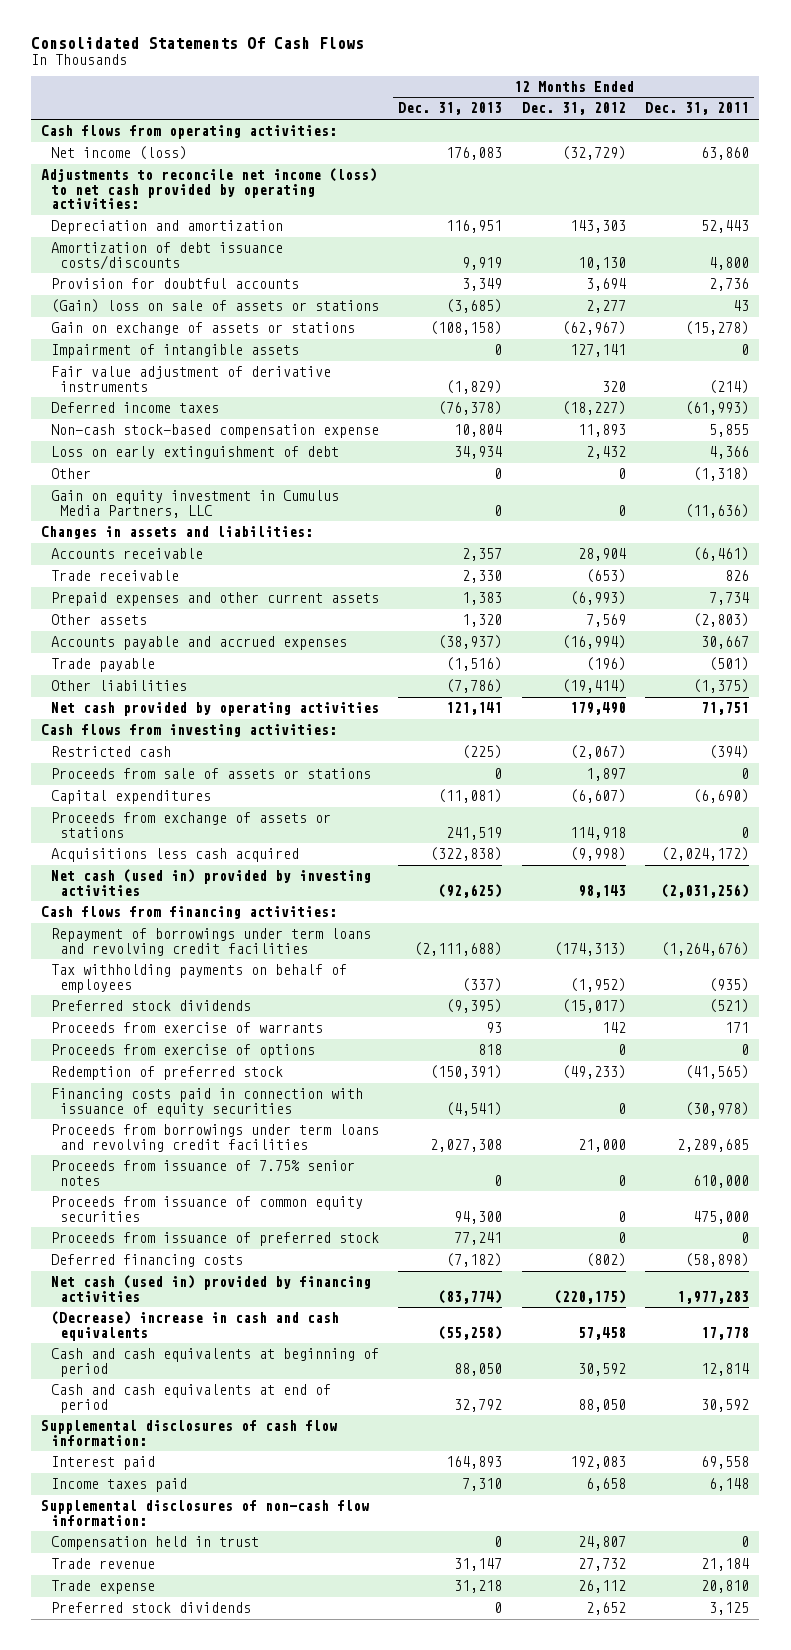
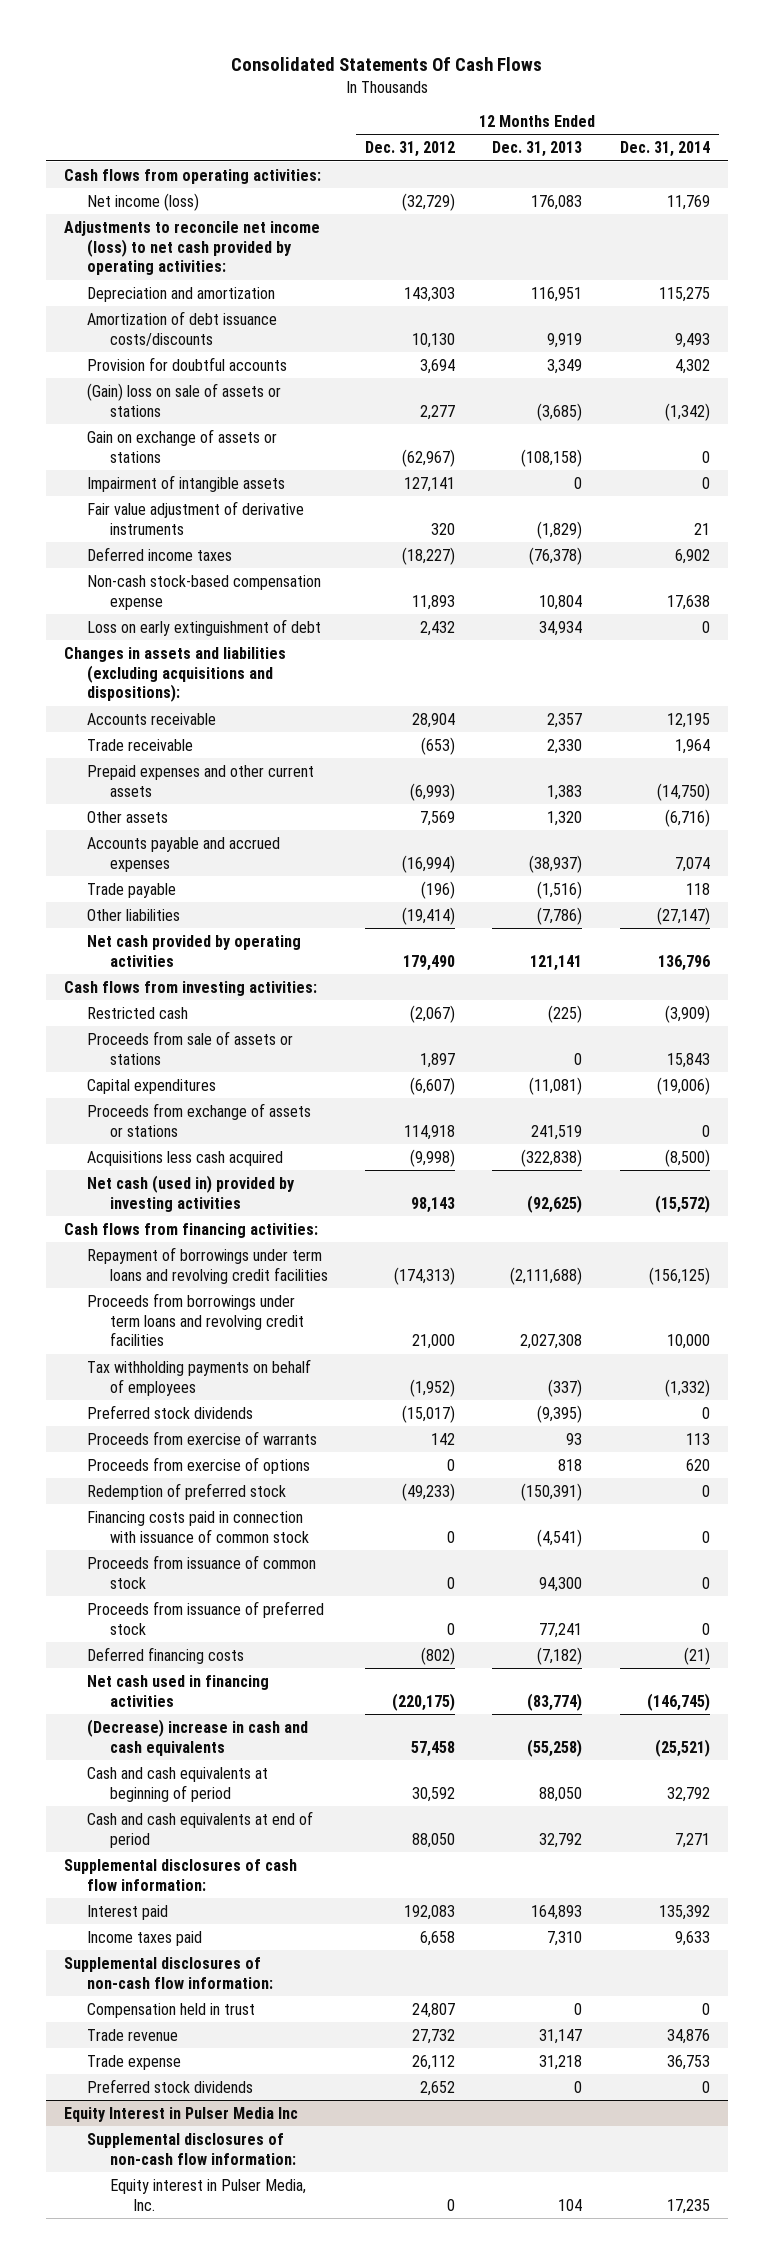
- | 12 Months Ended Dec. 31, 2013 | 12 Months Ended Dec. 31, 2012 | 12 Months Ended Dec. 31, 2011
+ | 12 Months Ended Dec. 31, 2012 | 12 Months Ended Dec. 31, 2013 | 12 Months Ended Dec. 31, 2014
- Other | 0 | 0 | (1,318)
- Gain on equity investment in Cumulus Media Partners, LLC | 0 | 0 | (11,636)
- Changes in assets and liabilities:
+ Changes in assets and liabilities (excluding acquisitions and dispositions):
moved up: Proceeds from borrowings under term loans and revolving credit facilities | 21,000 | 2,027,308 | 10,000
- Financing costs paid in connection with issuance of equity securities | (4,541) | 0 | (30,978)
- Proceeds from issuance of 7.75% senior notes | 0 | 0 | 610,000
- Proceeds from issuance of common equity securities | 94,300 | 0 | 475,000
+ Financing costs paid in connection with issuance of common stock | 0 | (4,541) | 0
+ Proceeds from issuance of common stock | 0 | 94,300 | 0
- Net cash (used in) provided by financing activities | (83,774) | (220,175) | 1,977,283
+ Net cash used in financing activities | (220,175) | (83,774) | (146,745)
+ Equity Interest in Pulser Media Inc
+ Supplemental disclosures of non-cash flow information:
+ Equity interest in Pulser Media, Inc. | 0 | 104 | 17,235

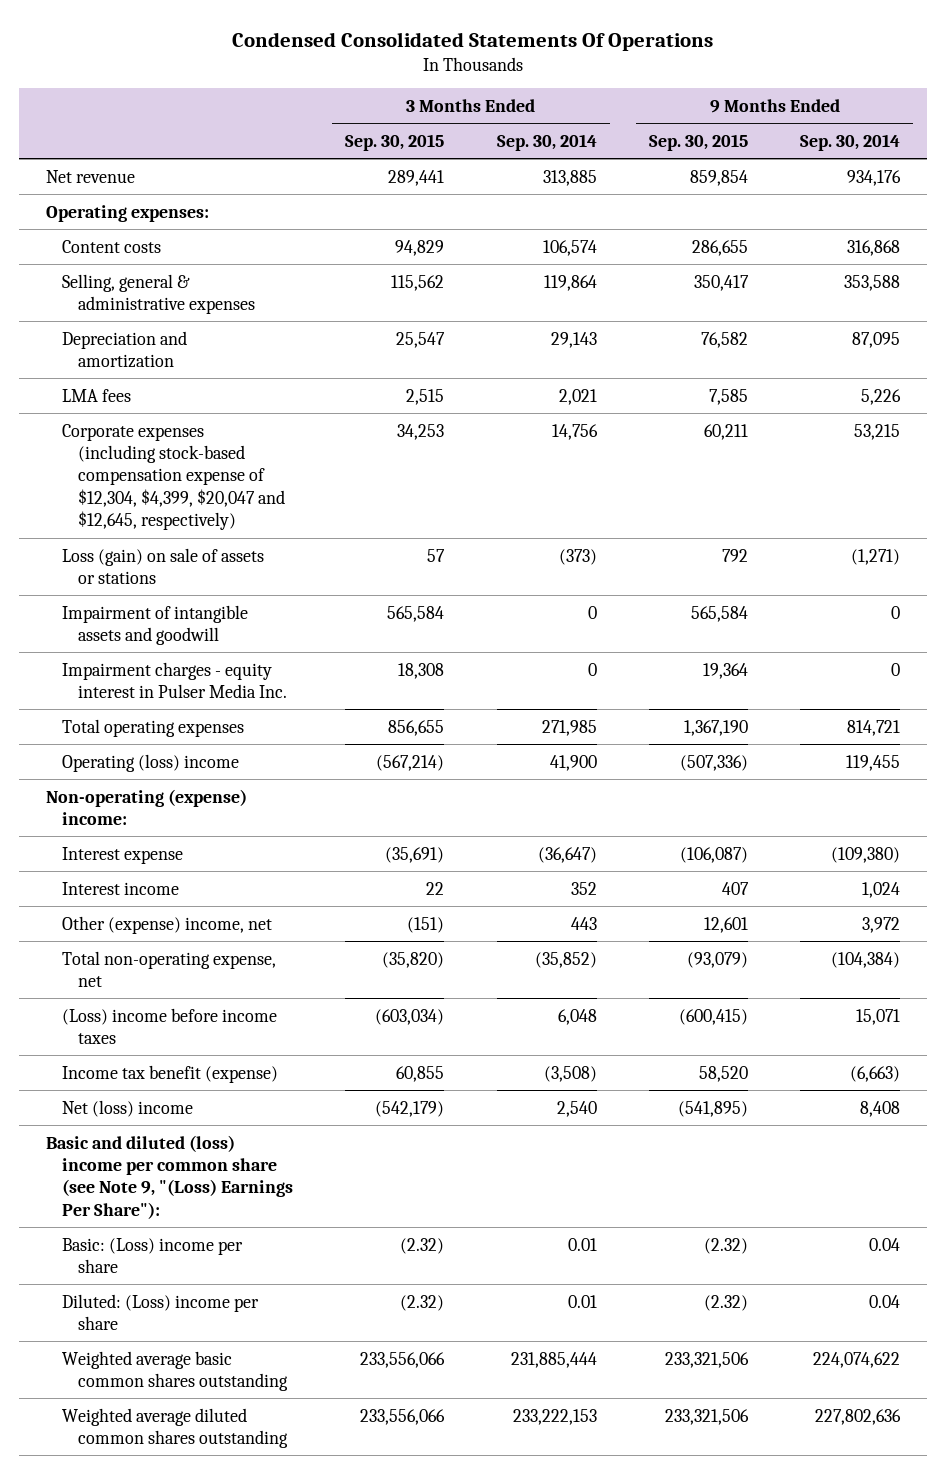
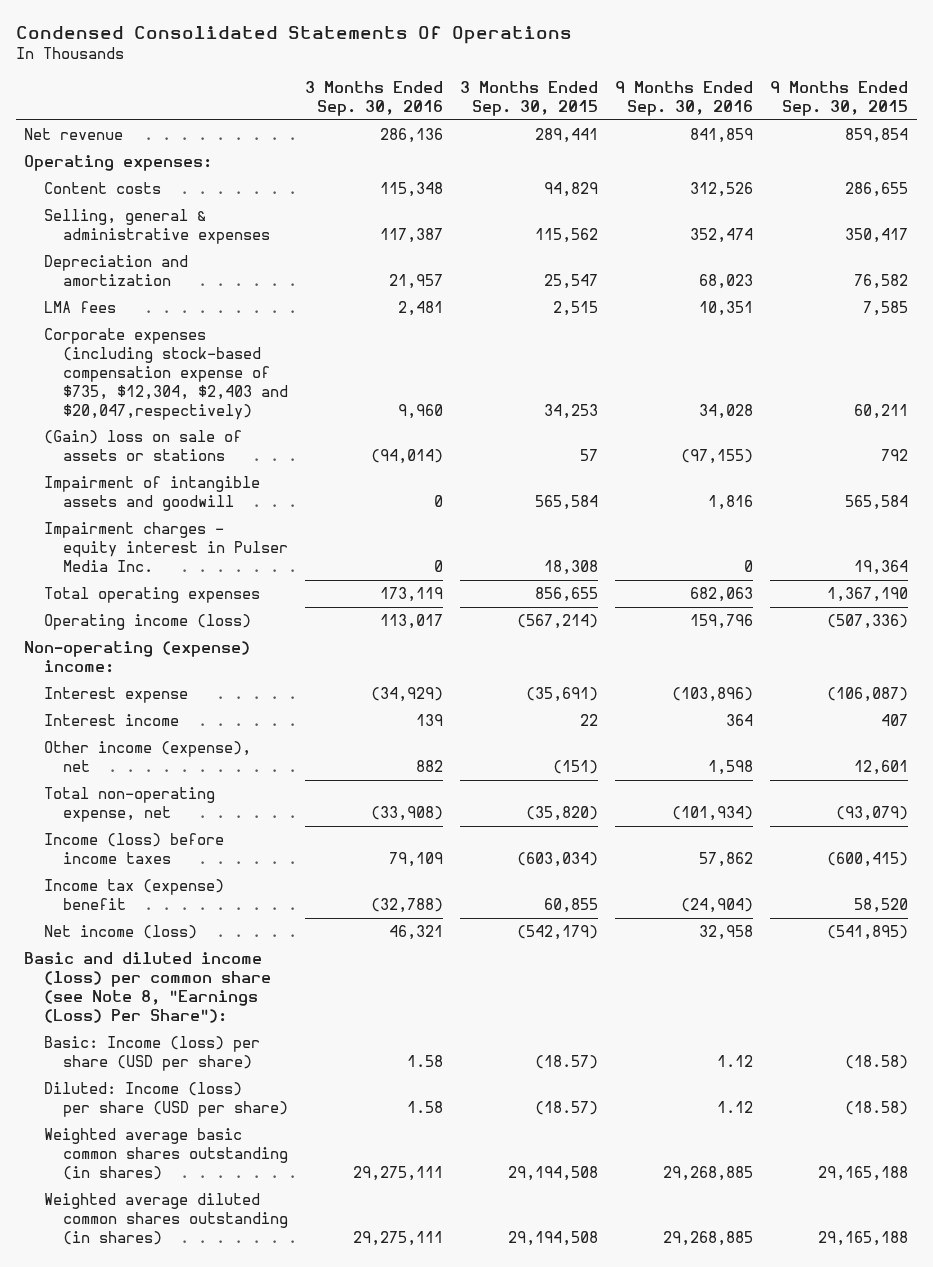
- | 3 Months Ended Sep. 30, 2015 | 3 Months Ended Sep. 30, 2014 | 9 Months Ended Sep. 30, 2015 | 9 Months Ended Sep. 30, 2014
+ | 3 Months Ended Sep. 30, 2016 | 3 Months Ended Sep. 30, 2015 | 9 Months Ended Sep. 30, 2016 | 9 Months Ended Sep. 30, 2015
- Corporate expenses (including stock-based compensation expense of $12,304, $4,399, $20,047 and $12,645, respectively) | 34,253 | 14,756 | 60,211 | 53,215
- Loss (gain) on sale of assets or stations | 57 | (373) | 792 | (1,271)
+ Corporate expenses (including stock-based compensation expense of $735, $12,304, $2,403 and $20,047,respectively) | 9,960 | 34,253 | 34,028 | 60,211
+ (Gain) loss on sale of assets or stations | (94,014) | 57 | (97,155) | 792
- Operating (loss) income | (567,214) | 41,900 | (507,336) | 119,455
+ Operating income (loss) | 113,017 | (567,214) | 159,796 | (507,336)
- Other (expense) income, net | (151) | 443 | 12,601 | 3,972
+ Other income (expense), net | 882 | (151) | 1,598 | 12,601
- (Loss) income before income taxes | (603,034) | 6,048 | (600,415) | 15,071
- Income tax benefit (expense) | 60,855 | (3,508) | 58,520 | (6,663)
- Net (loss) income | (542,179) | 2,540 | (541,895) | 8,408
- Basic and diluted (loss) income per common share (see Note 9, "(Loss) Earnings Per Share"):
- Basic: (Loss) income per share | (2.32) | 0.01 | (2.32) | 0.04
- Diluted: (Loss) income per share | (2.32) | 0.01 | (2.32) | 0.04
- Weighted average basic common shares outstanding | 233,556,066 | 231,885,444 | 233,321,506 | 224,074,622
- Weighted average diluted common shares outstanding | 233,556,066 | 233,222,153 | 233,321,506 | 227,802,636
+ Income (loss) before income taxes | 79,109 | (603,034) | 57,862 | (600,415)
+ Income tax (expense) benefit | (32,788) | 60,855 | (24,904) | 58,520
+ Net income (loss) | 46,321 | (542,179) | 32,958 | (541,895)
+ Basic and diluted income (loss) per common share (see Note 8, "Earnings (Loss) Per Share"):
+ Basic: Income (loss) per share (USD per share) | 1.58 | (18.57) | 1.12 | (18.58)
+ Diluted: Income (loss) per share (USD per share) | 1.58 | (18.57) | 1.12 | (18.58)
+ Weighted average basic common shares outstanding (in shares) | 29,275,111 | 29,194,508 | 29,268,885 | 29,165,188
+ Weighted average diluted common shares outstanding (in shares) | 29,275,111 | 29,194,508 | 29,268,885 | 29,165,188

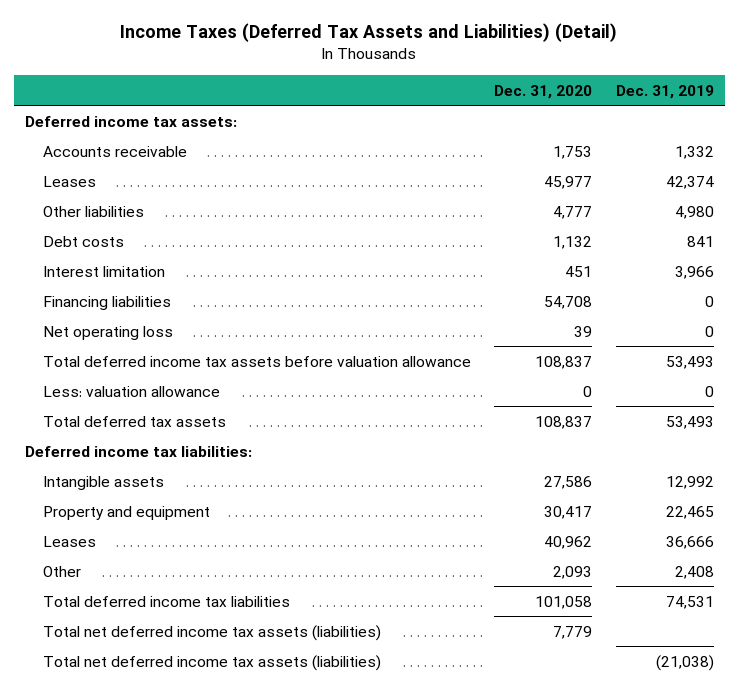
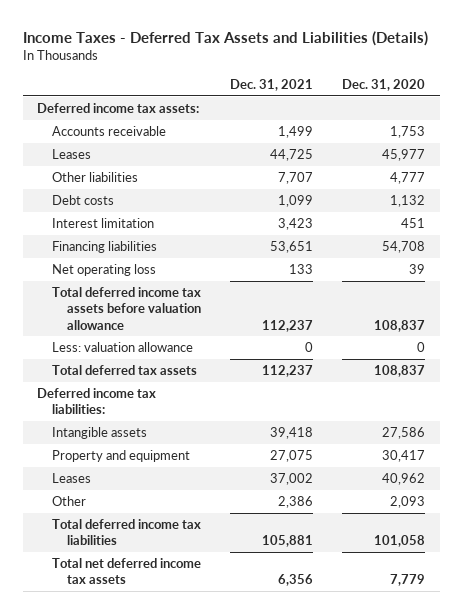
- Income Taxes (Deferred Tax Assets and Liabilities) (Detail)
+ Income Taxes - Deferred Tax Assets and Liabilities (Details)
- | Dec. 31, 2020 | Dec. 31, 2019
+ | Dec. 31, 2021 | Dec. 31, 2020
- Total net deferred income tax assets (liabilities) | 7,779 |
- Total net deferred income tax assets (liabilities) | | (21,038)
+ Total net deferred income tax assets | 6,356 | 7,779

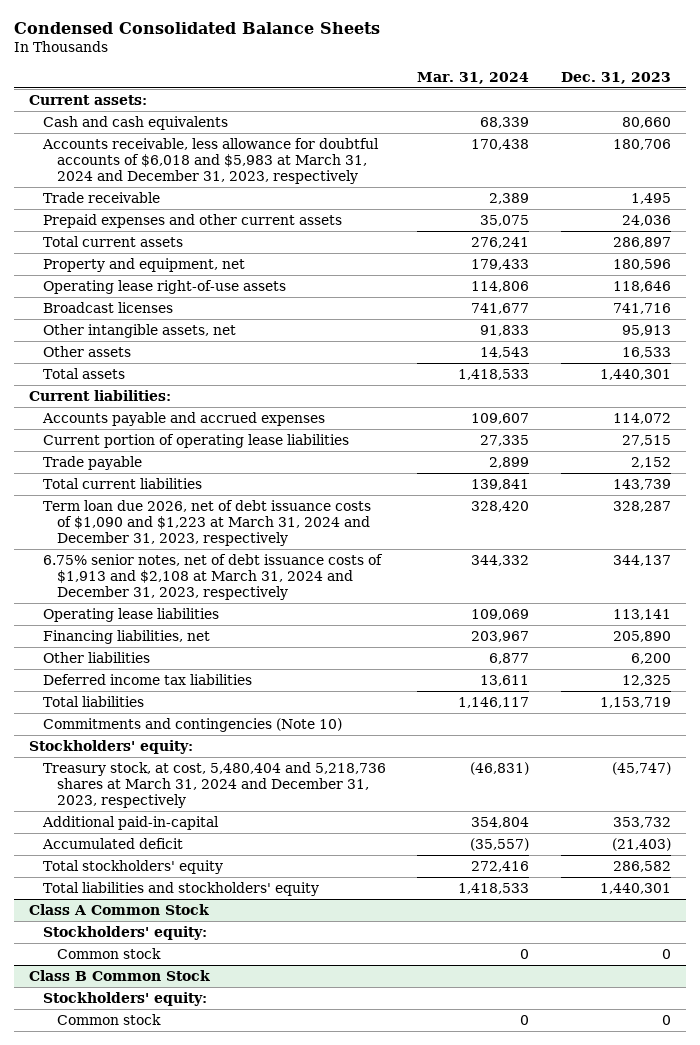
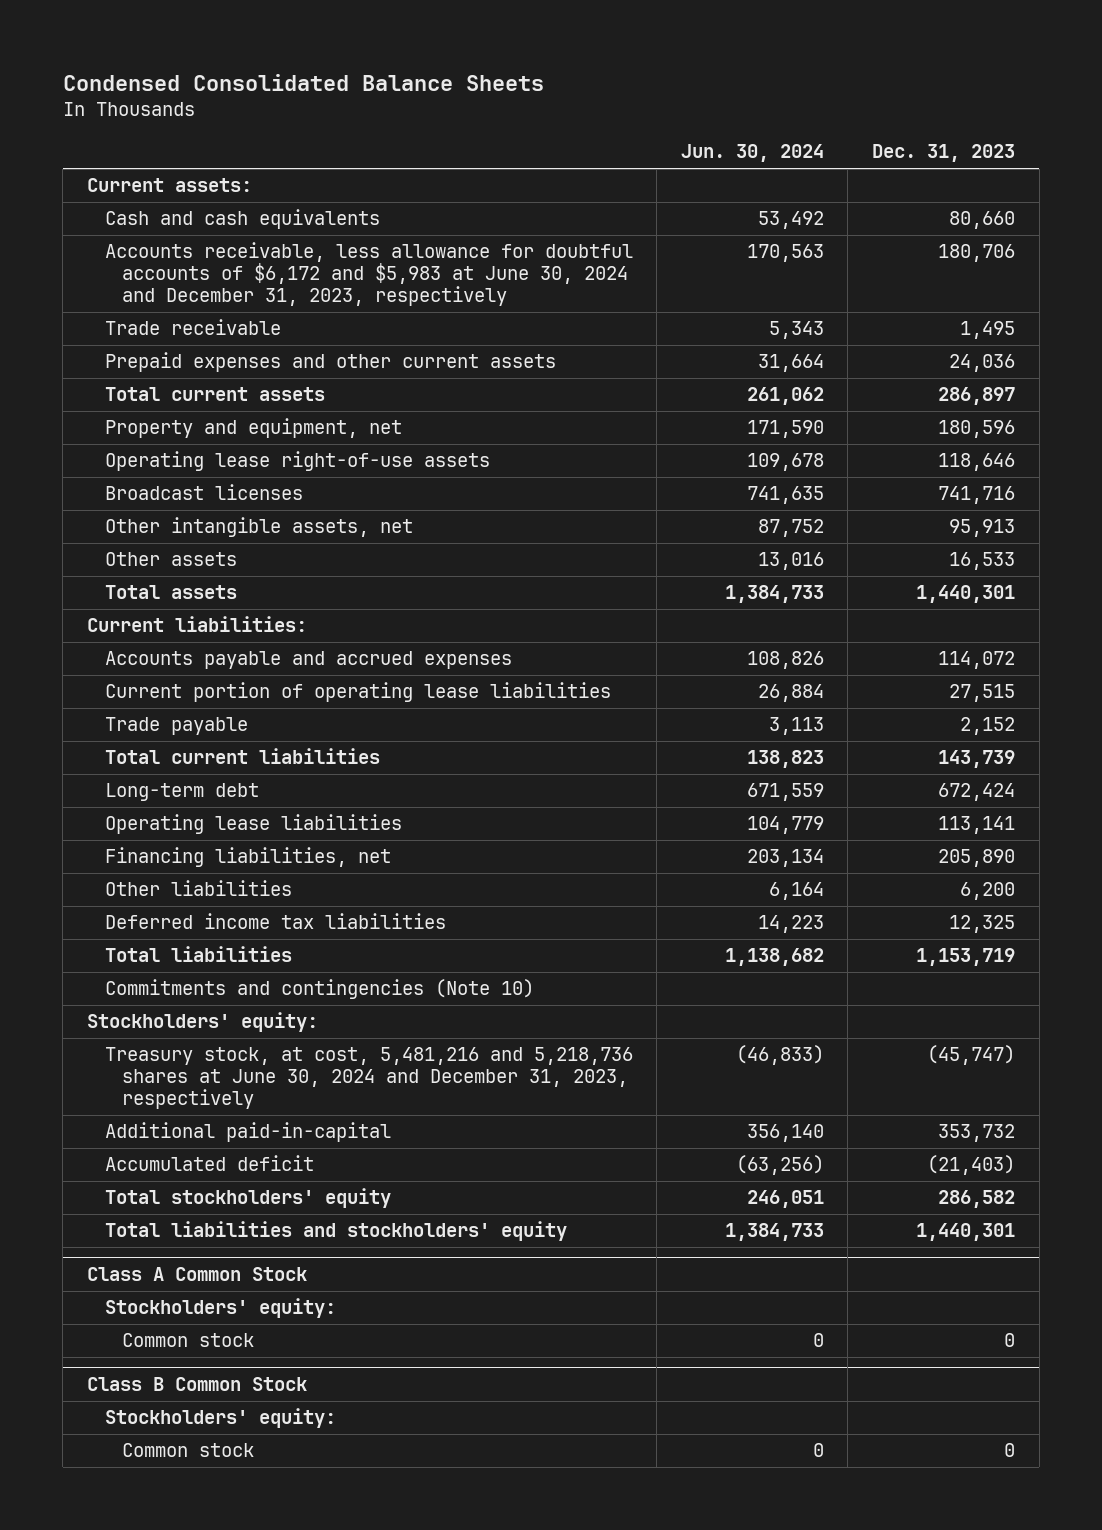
- | Mar. 31, 2024 | Dec. 31, 2023
+ | Jun. 30, 2024 | Dec. 31, 2023
- Accounts receivable, less allowance for doubtful accounts of $6,018 and $5,983 at March 31, 2024 and December 31, 2023, respectively | 170,438 | 180,706
+ Accounts receivable, less allowance for doubtful accounts of $6,172 and $5,983 at June 30, 2024 and December 31, 2023, respectively | 170,563 | 180,706
- Term loan due 2026, net of debt issuance costs of $1,090 and $1,223 at March 31, 2024 and December 31, 2023, respectively | 328,420 | 328,287
- 6.75% senior notes, net of debt issuance costs of $1,913 and $2,108 at March 31, 2024 and December 31, 2023, respectively | 344,332 | 344,137
+ Long-term debt | 671,559 | 672,424
- Treasury stock, at cost, 5,480,404 and 5,218,736 shares at March 31, 2024 and December 31, 2023, respectively | (46,831) | (45,747)
+ Treasury stock, at cost, 5,481,216 and 5,218,736 shares at June 30, 2024 and December 31, 2023, respectively | (46,833) | (45,747)

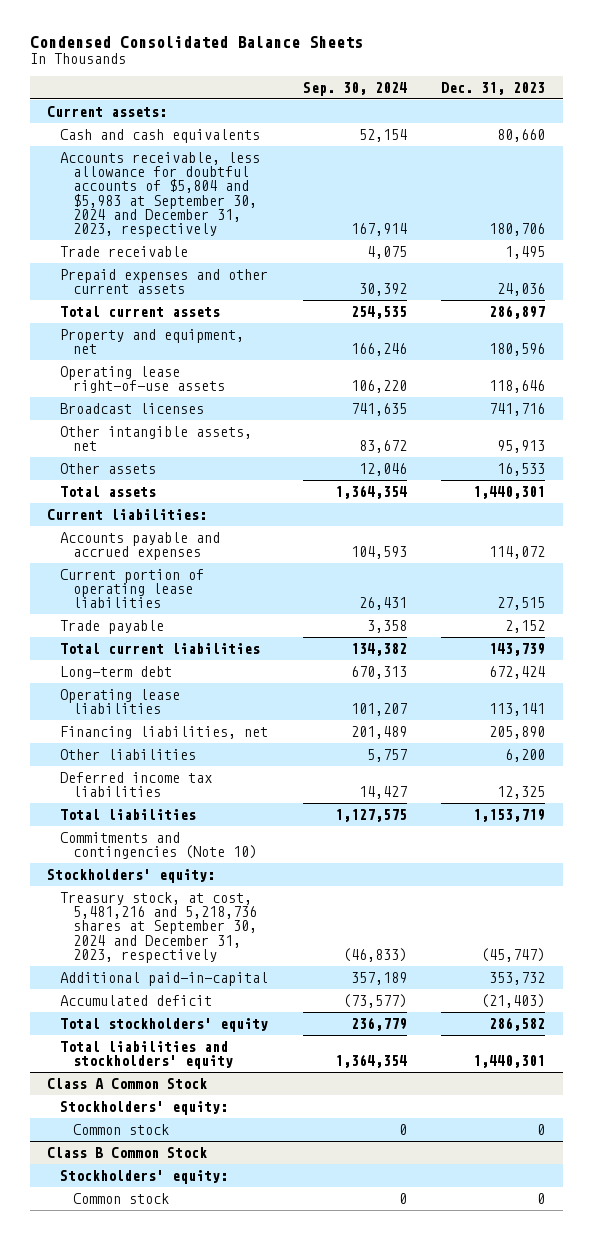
- | Jun. 30, 2024 | Dec. 31, 2023
+ | Sep. 30, 2024 | Dec. 31, 2023
- Accounts receivable, less allowance for doubtful accounts of $6,172 and $5,983 at June 30, 2024 and December 31, 2023, respectively | 170,563 | 180,706
+ Accounts receivable, less allowance for doubtful accounts of $5,804 and $5,983 at September 30, 2024 and December 31, 2023, respectively | 167,914 | 180,706
- Treasury stock, at cost, 5,481,216 and 5,218,736 shares at June 30, 2024 and December 31, 2023, respectively | (46,833) | (45,747)
+ Treasury stock, at cost, 5,481,216 and 5,218,736 shares at September 30, 2024 and December 31, 2023, respectively | (46,833) | (45,747)

